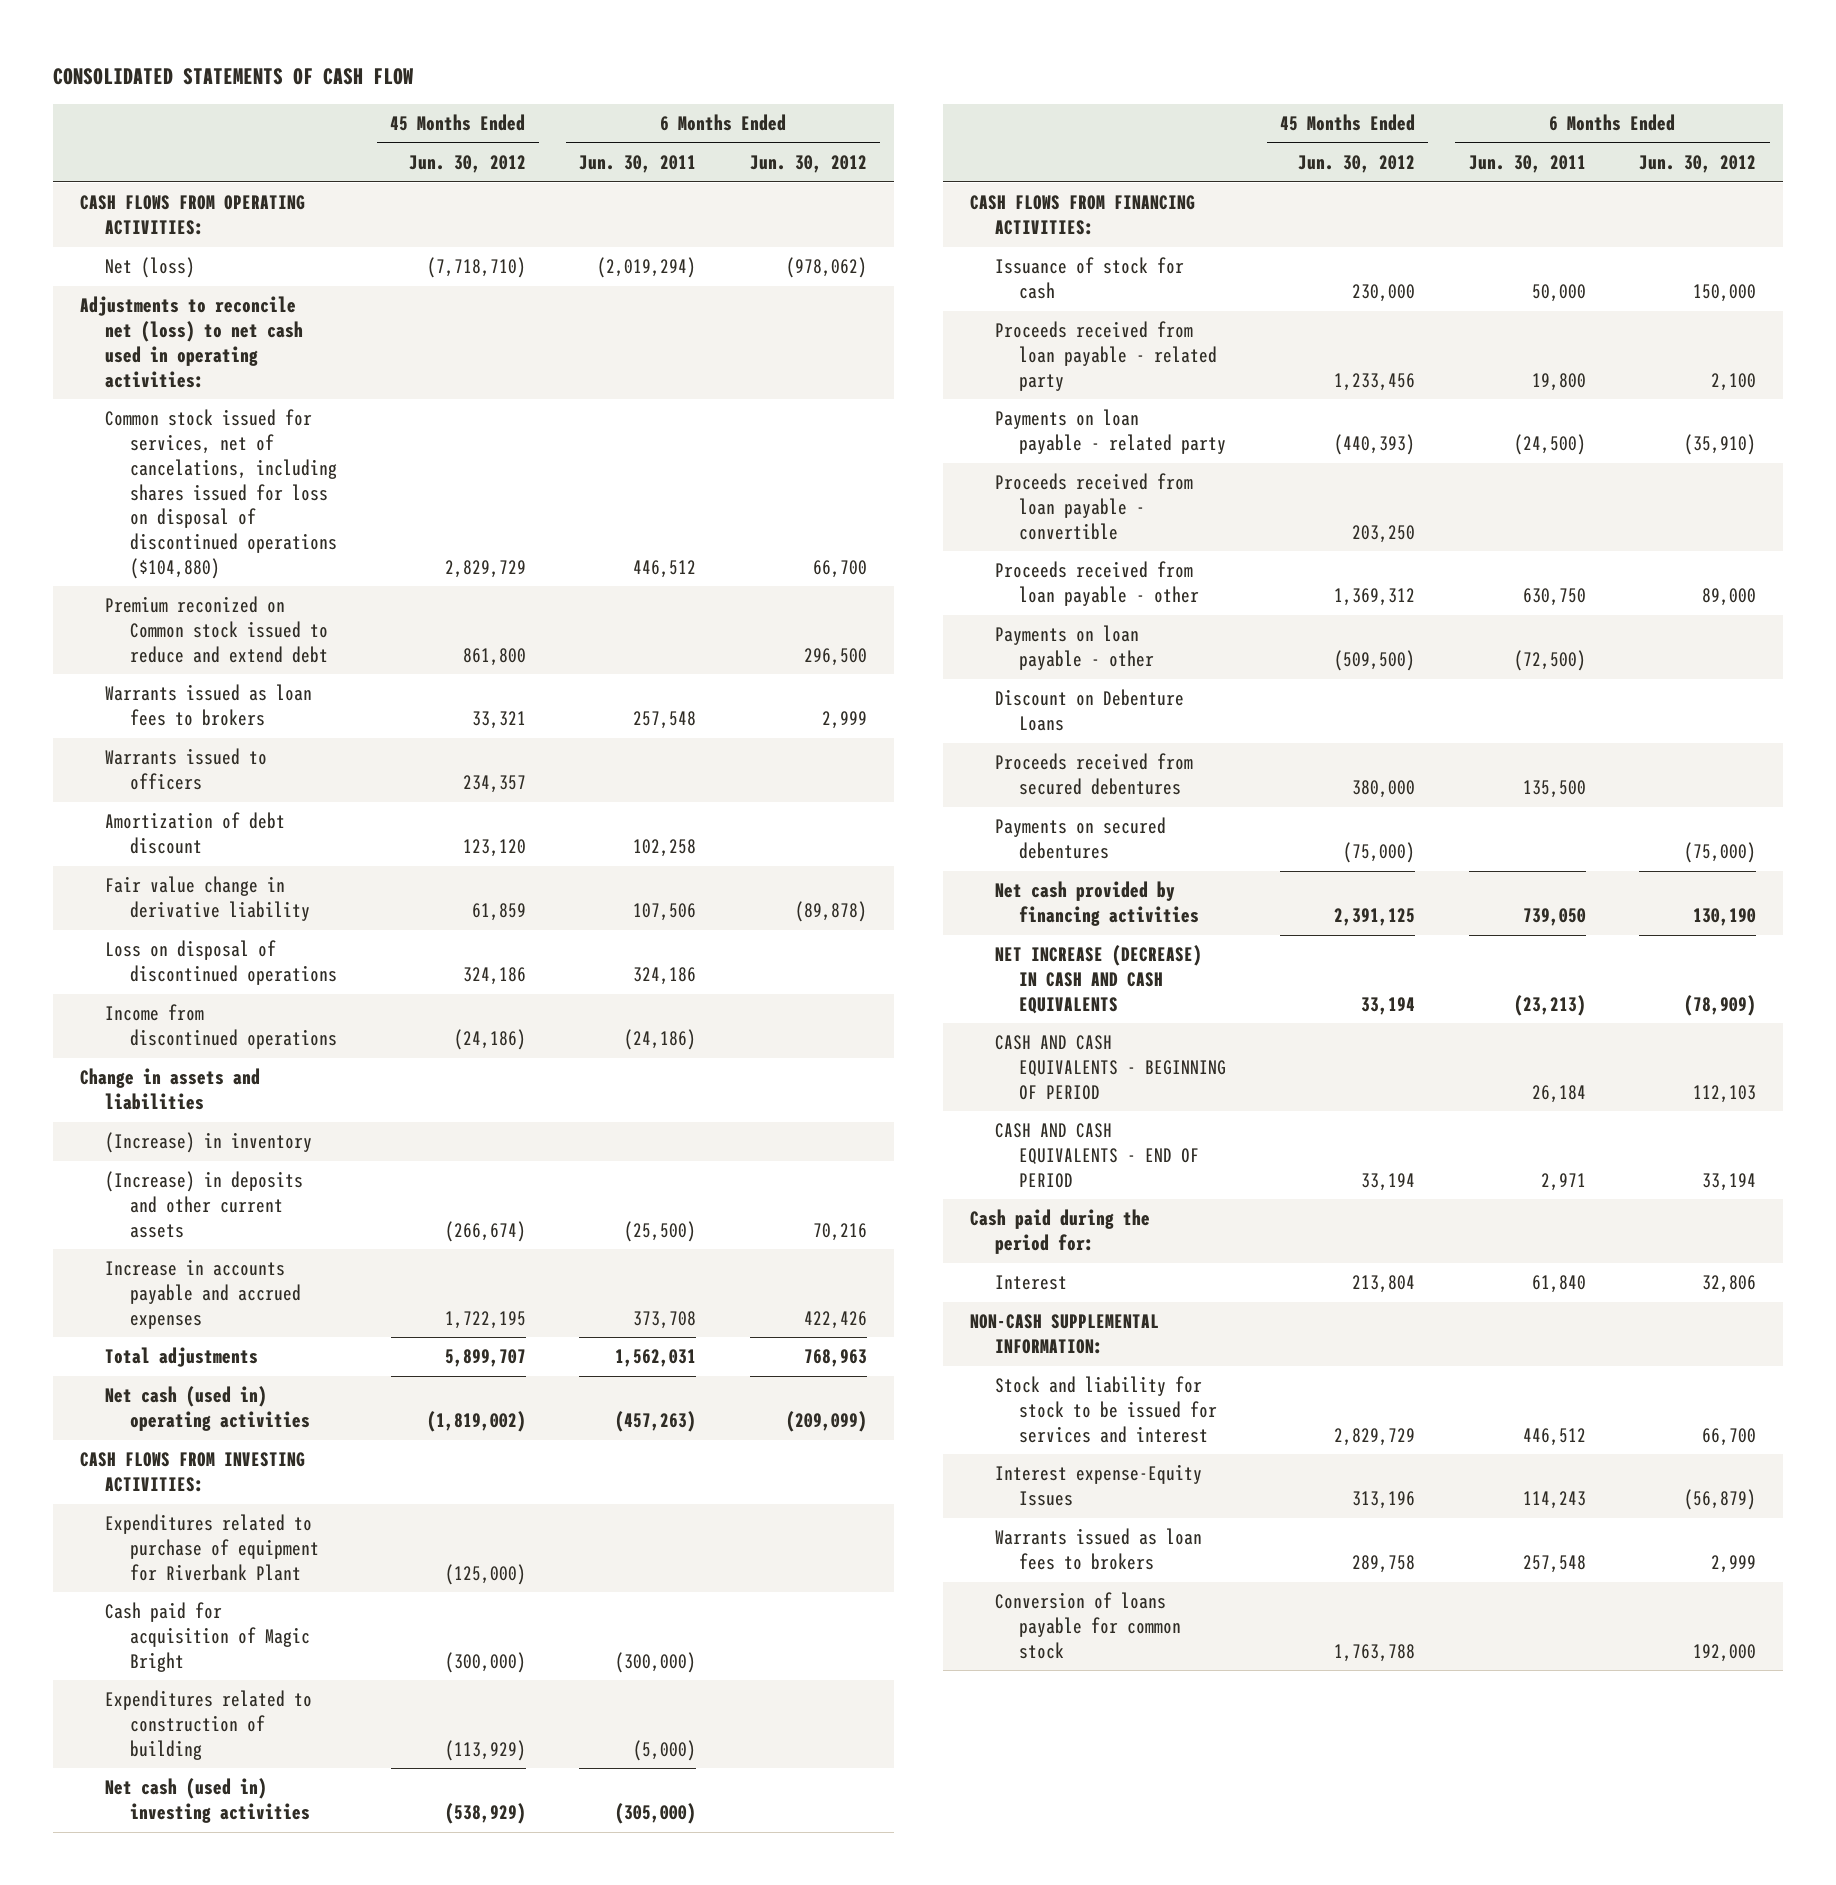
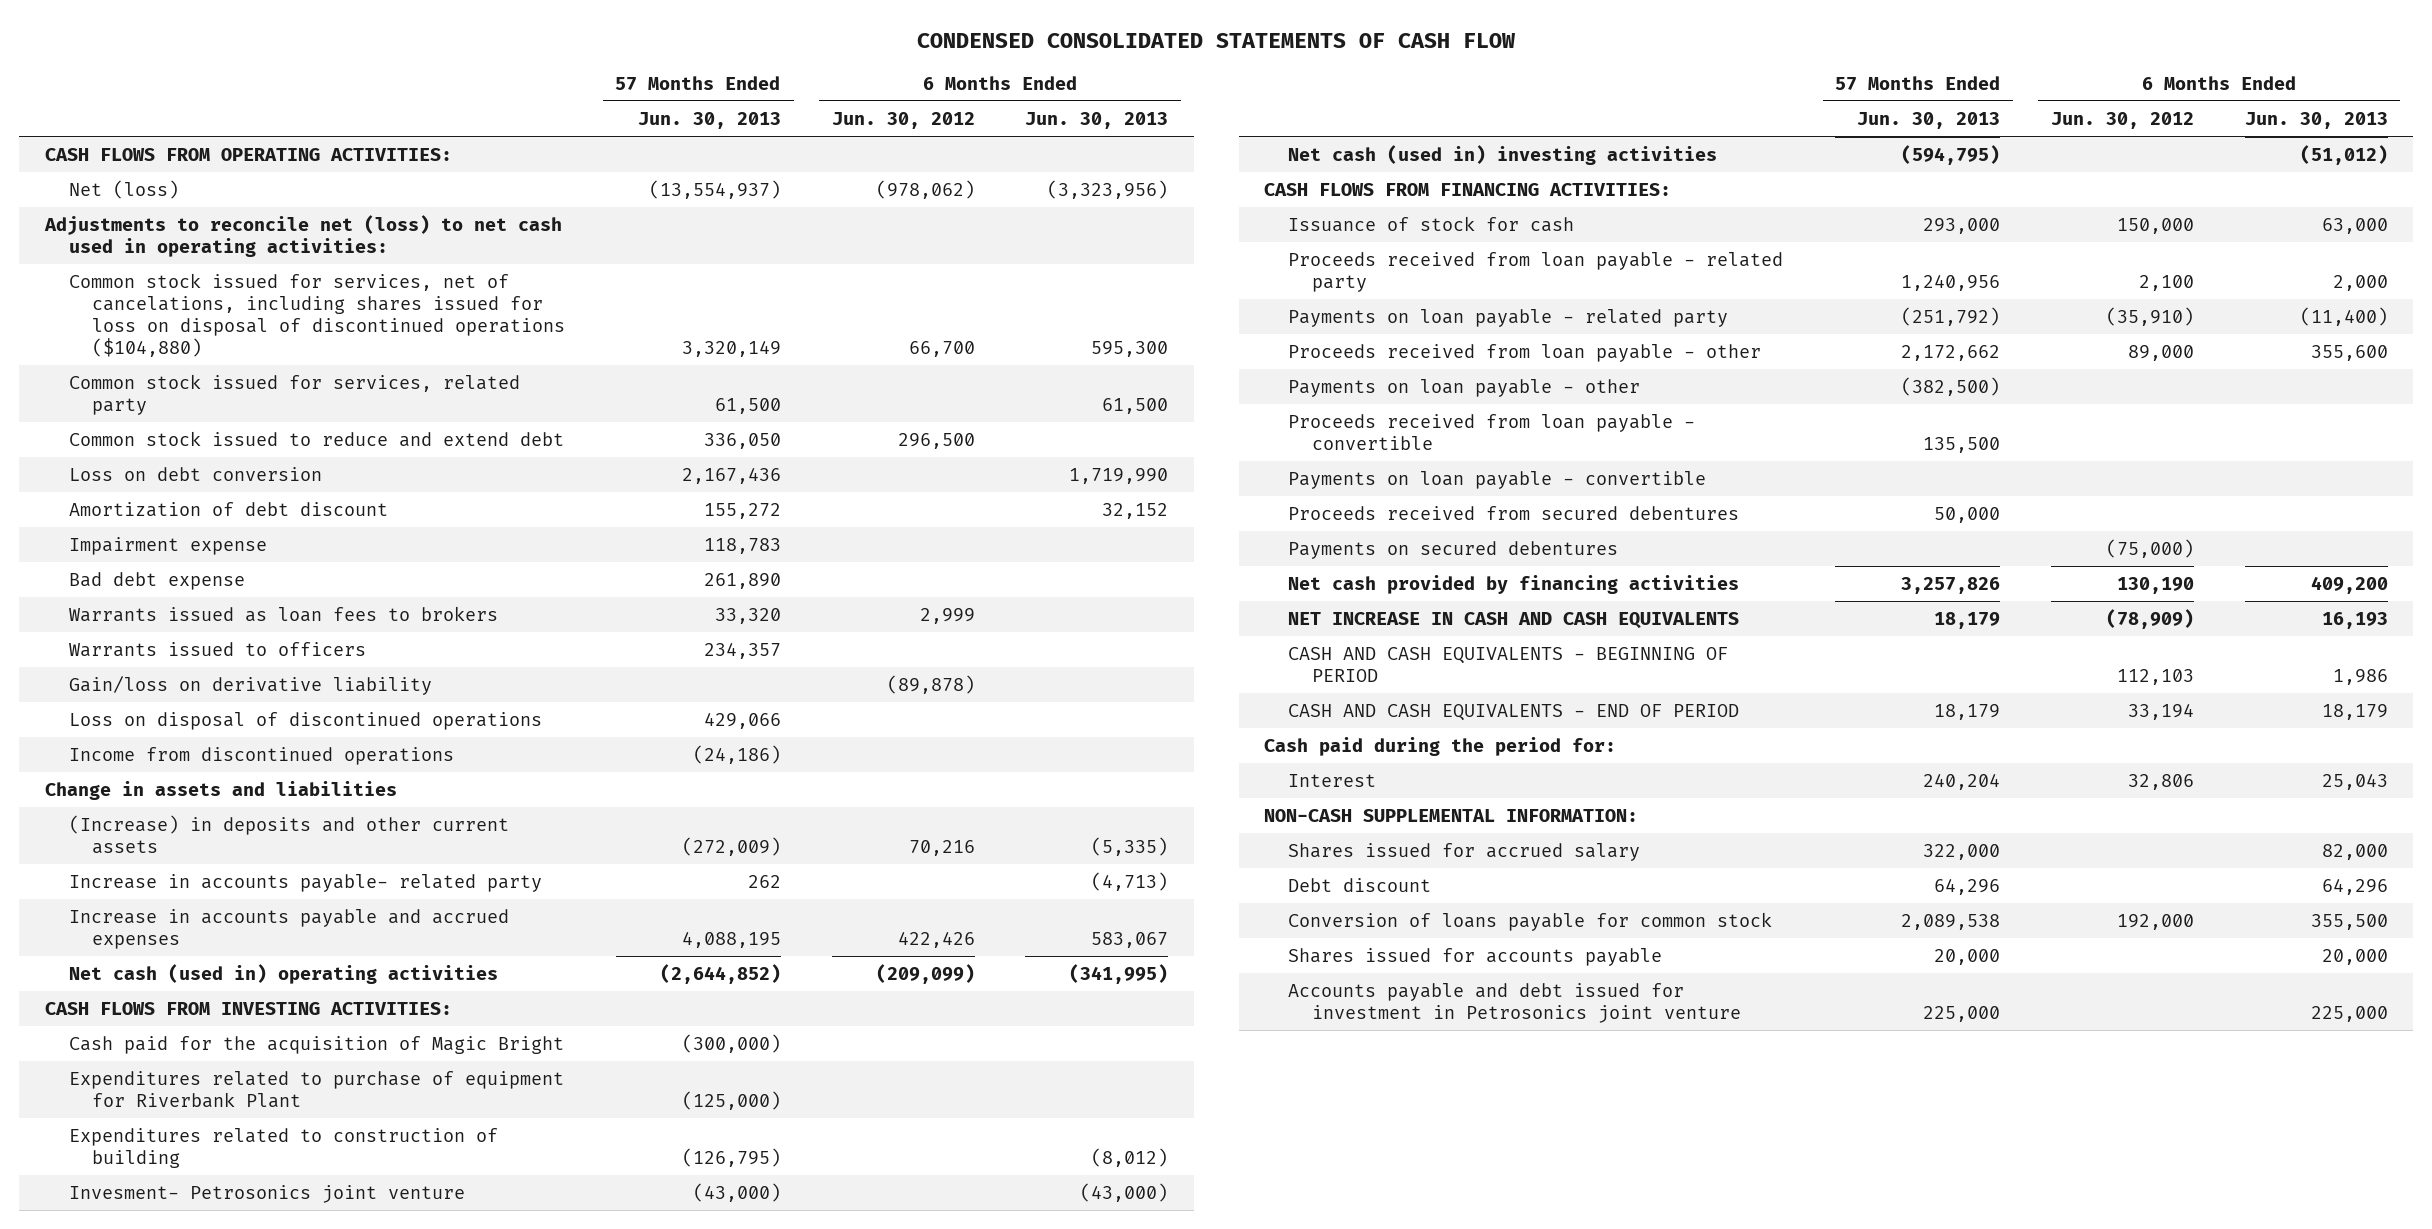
- CONSOLIDATED STATEMENTS OF CASH FLOW
+ CONDENSED CONSOLIDATED STATEMENTS OF CASH FLOW
- | 45 Months Ended Jun. 30, 2012 | 6 Months Ended Jun. 30, 2011 | 6 Months Ended Jun. 30, 2012
+ | 57 Months Ended Jun. 30, 2013 | 6 Months Ended Jun. 30, 2012 | 6 Months Ended Jun. 30, 2013
- Premium reconized on Common stock issued to reduce and extend debt | 861,800 | | 296,500
+ Common stock issued for services, related party | 61,500 | | 61,500
+ Common stock issued to reduce and extend debt | 336,050 | 296,500 |
+ Loss on debt conversion | 2,167,436 | | 1,719,990
moved up: Amortization of debt discount | 155,272 | | 32,152
+ Impairment expense | 118,783 | |
+ Bad debt expense | 261,890 | |
- Fair value change in derivative liability | 61,859 | 107,506 | (89,878)
+ Gain/loss on derivative liability | | (89,878) |
- (Increase) in inventory
+ Increase in accounts payable- related party | 262 | | (4,713)
- Total adjustments | 5,899,707 | 1,562,031 | 768,963
+ Cash paid for the acquisition of Magic Bright | (300,000) | |
- Cash paid for acquisition of Magic Bright | (300,000) | (300,000) |
+ Invesment- Petrosonics joint venture | (43,000) | | (43,000)
- Discount on Debenture Loans
moved down: Proceeds received from loan payable - convertible | 135,500 | |
+ Payments on loan payable - convertible
- NET INCREASE (DECREASE) IN CASH AND CASH EQUIVALENTS | 33,194 | (23,213) | (78,909)
+ NET INCREASE IN CASH AND CASH EQUIVALENTS | 18,179 | (78,909) | 16,193
- Stock and liability for stock to be issued for services and interest | 2,829,729 | 446,512 | 66,700
- Interest expense-Equity Issues | 313,196 | 114,243 | (56,879)
- Warrants issued as loan fees to brokers | 289,758 | 257,548 | 2,999
+ Shares issued for accrued salary | 322,000 | | 82,000
+ Debt discount | 64,296 | | 64,296
+ Shares issued for accounts payable | 20,000 | | 20,000
+ Accounts payable and debt issued for investment in Petrosonics joint venture | 225,000 | | 225,000

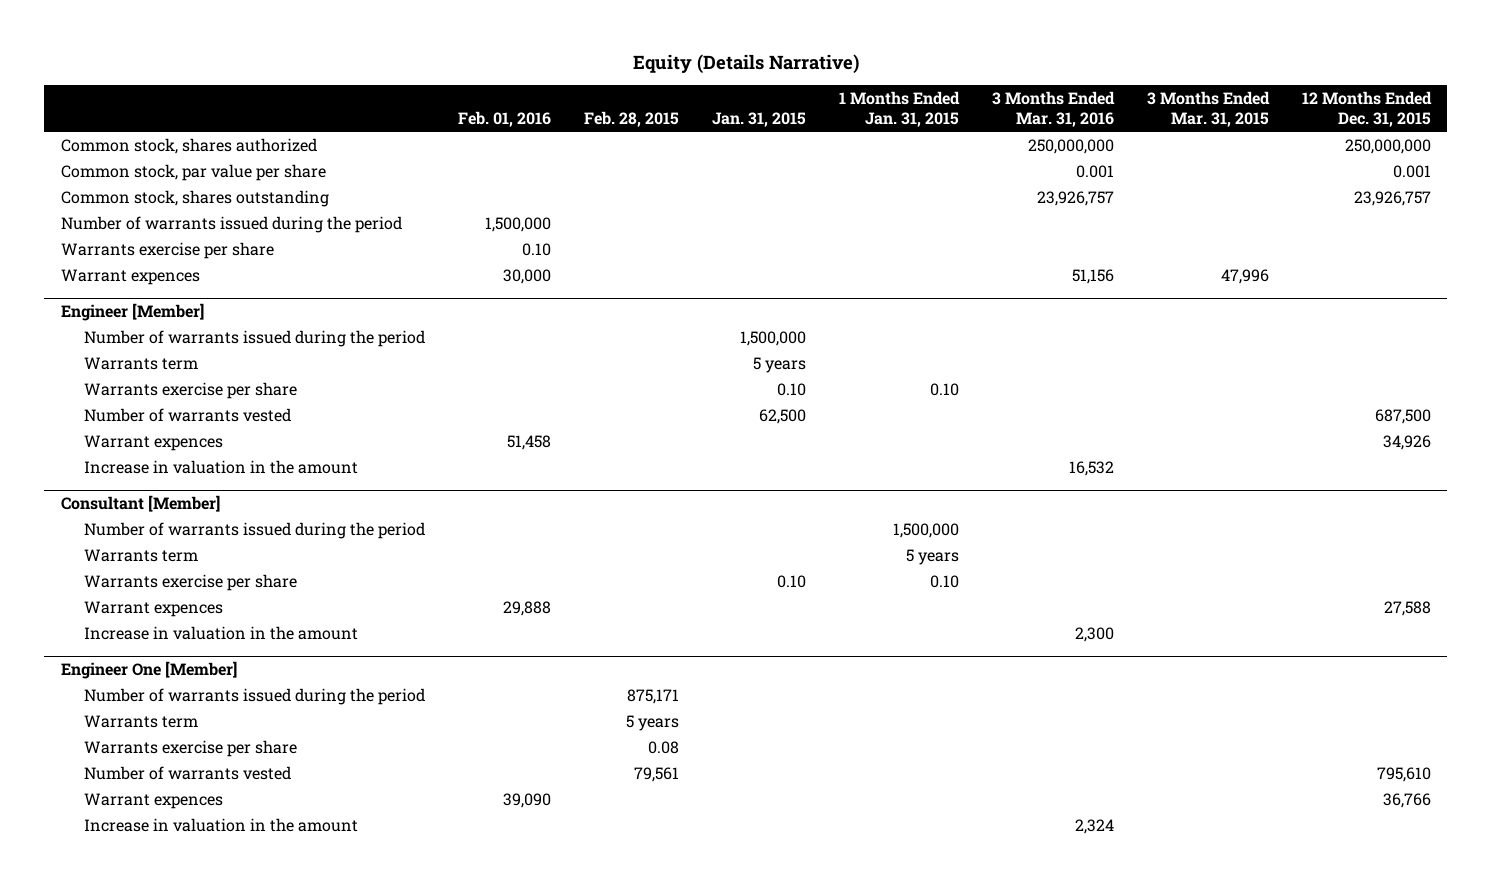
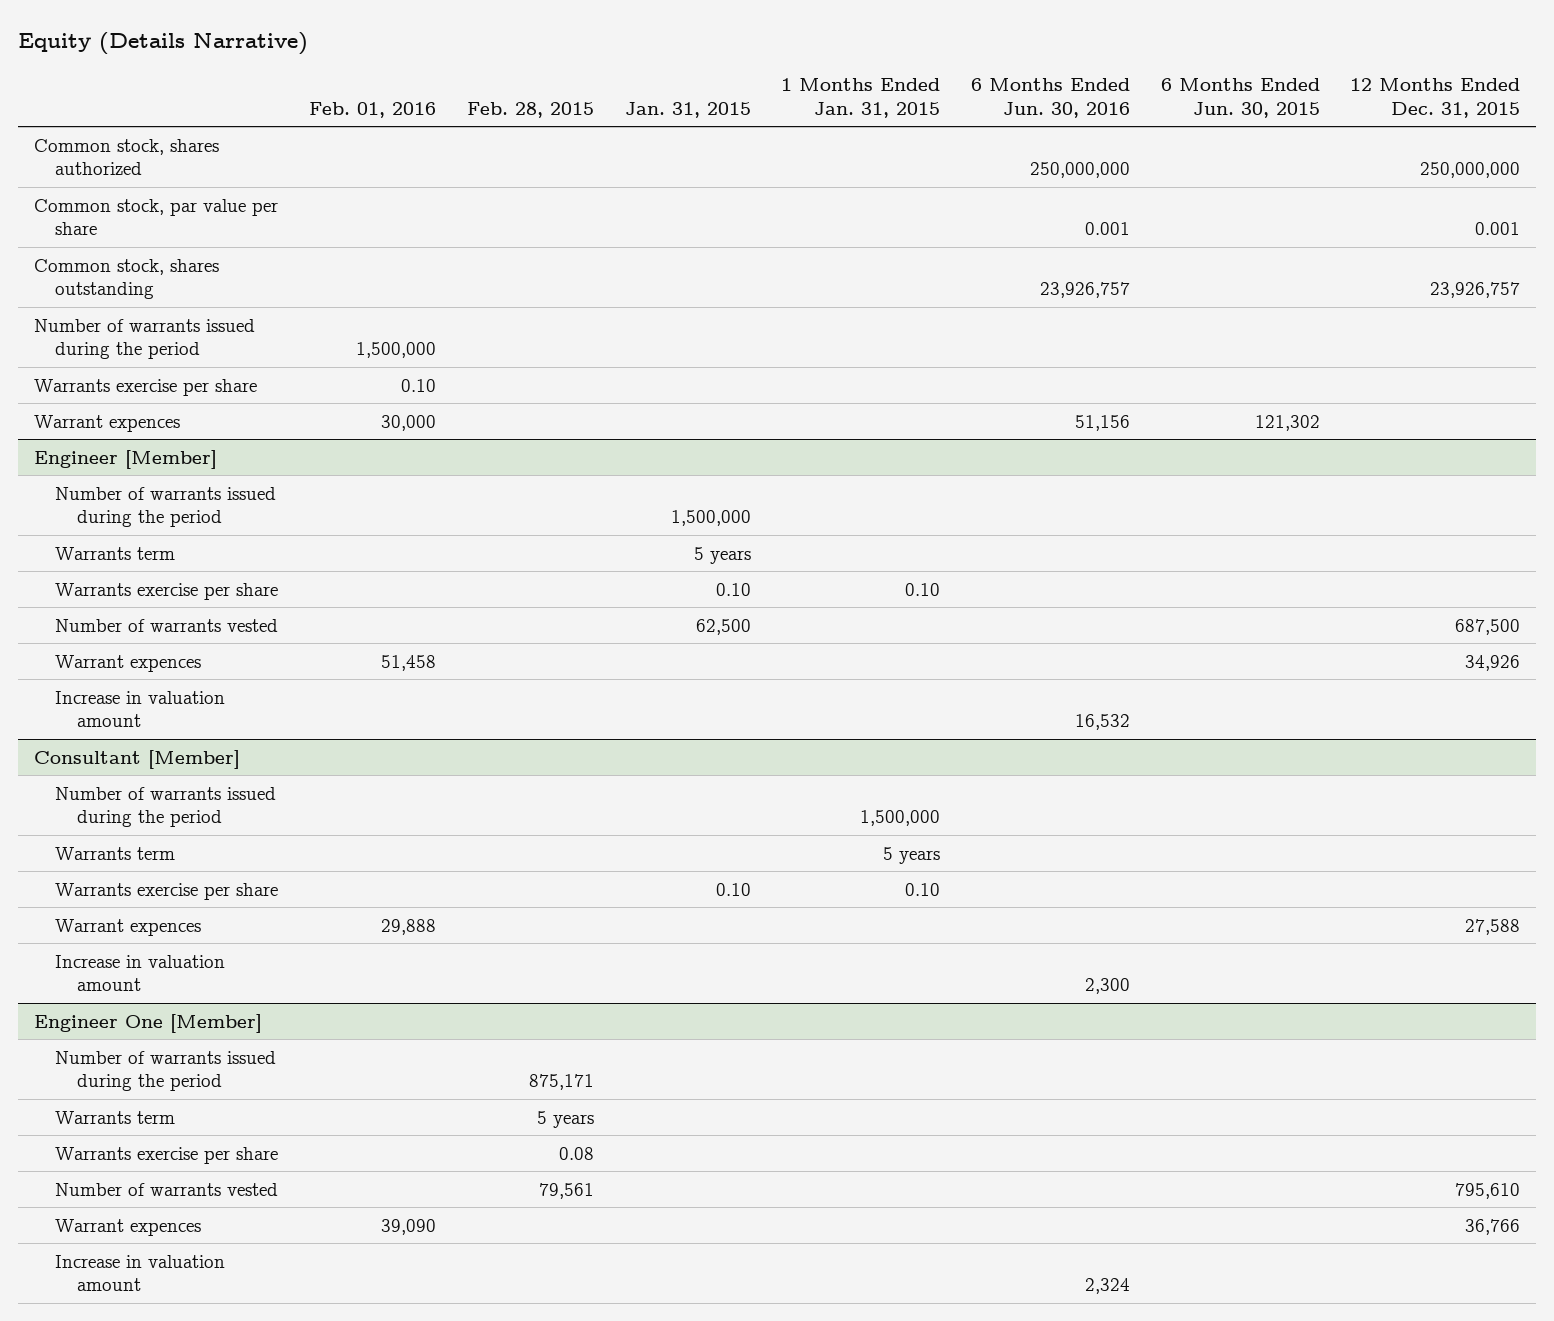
- | Feb. 01, 2016 | Feb. 28, 2015 | Jan. 31, 2015 | 1 Months Ended Jan. 31, 2015 | 3 Months Ended Mar. 31, 2016 | 3 Months Ended Mar. 31, 2015 | 12 Months Ended Dec. 31, 2015
+ | Feb. 01, 2016 | Feb. 28, 2015 | Jan. 31, 2015 | 1 Months Ended Jan. 31, 2015 | 6 Months Ended Jun. 30, 2016 | 6 Months Ended Jun. 30, 2015 | 12 Months Ended Dec. 31, 2015
@ Engineer [Member]
- Increase in valuation in the amount | | | | | 16,532 | |
+ Increase in valuation amount | | | | | 16,532 | |
@ Consultant [Member]
- Increase in valuation in the amount | | | | | 2,300 | |
+ Increase in valuation amount | | | | | 2,300 | |
@ Engineer One [Member]
- Increase in valuation in the amount | | | | | 2,324 | |
+ Increase in valuation amount | | | | | 2,324 | |

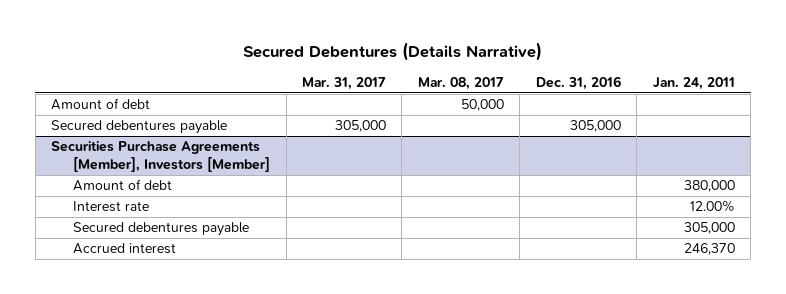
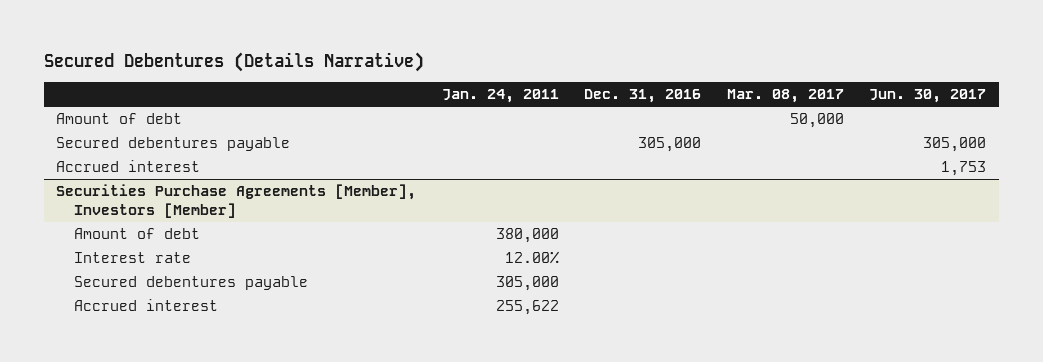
- | Mar. 31, 2017 | Mar. 08, 2017 | Dec. 31, 2016 | Jan. 24, 2011
+ | Jan. 24, 2011 | Dec. 31, 2016 | Mar. 08, 2017 | Jun. 30, 2017
+ Accrued interest | | | | 1,753
@ Securities Purchase Agreements [Member], Investors [Member]
- Accrued interest | | | | 246,370
+ Accrued interest | 255,622 | | |

